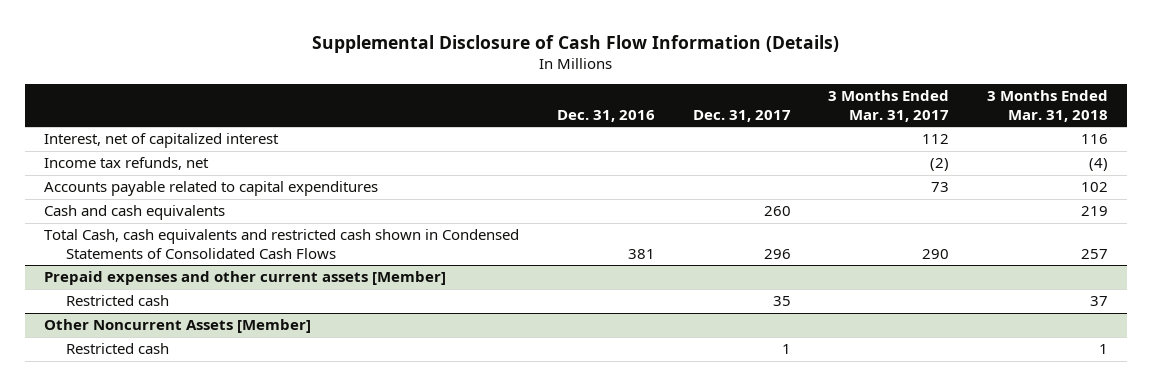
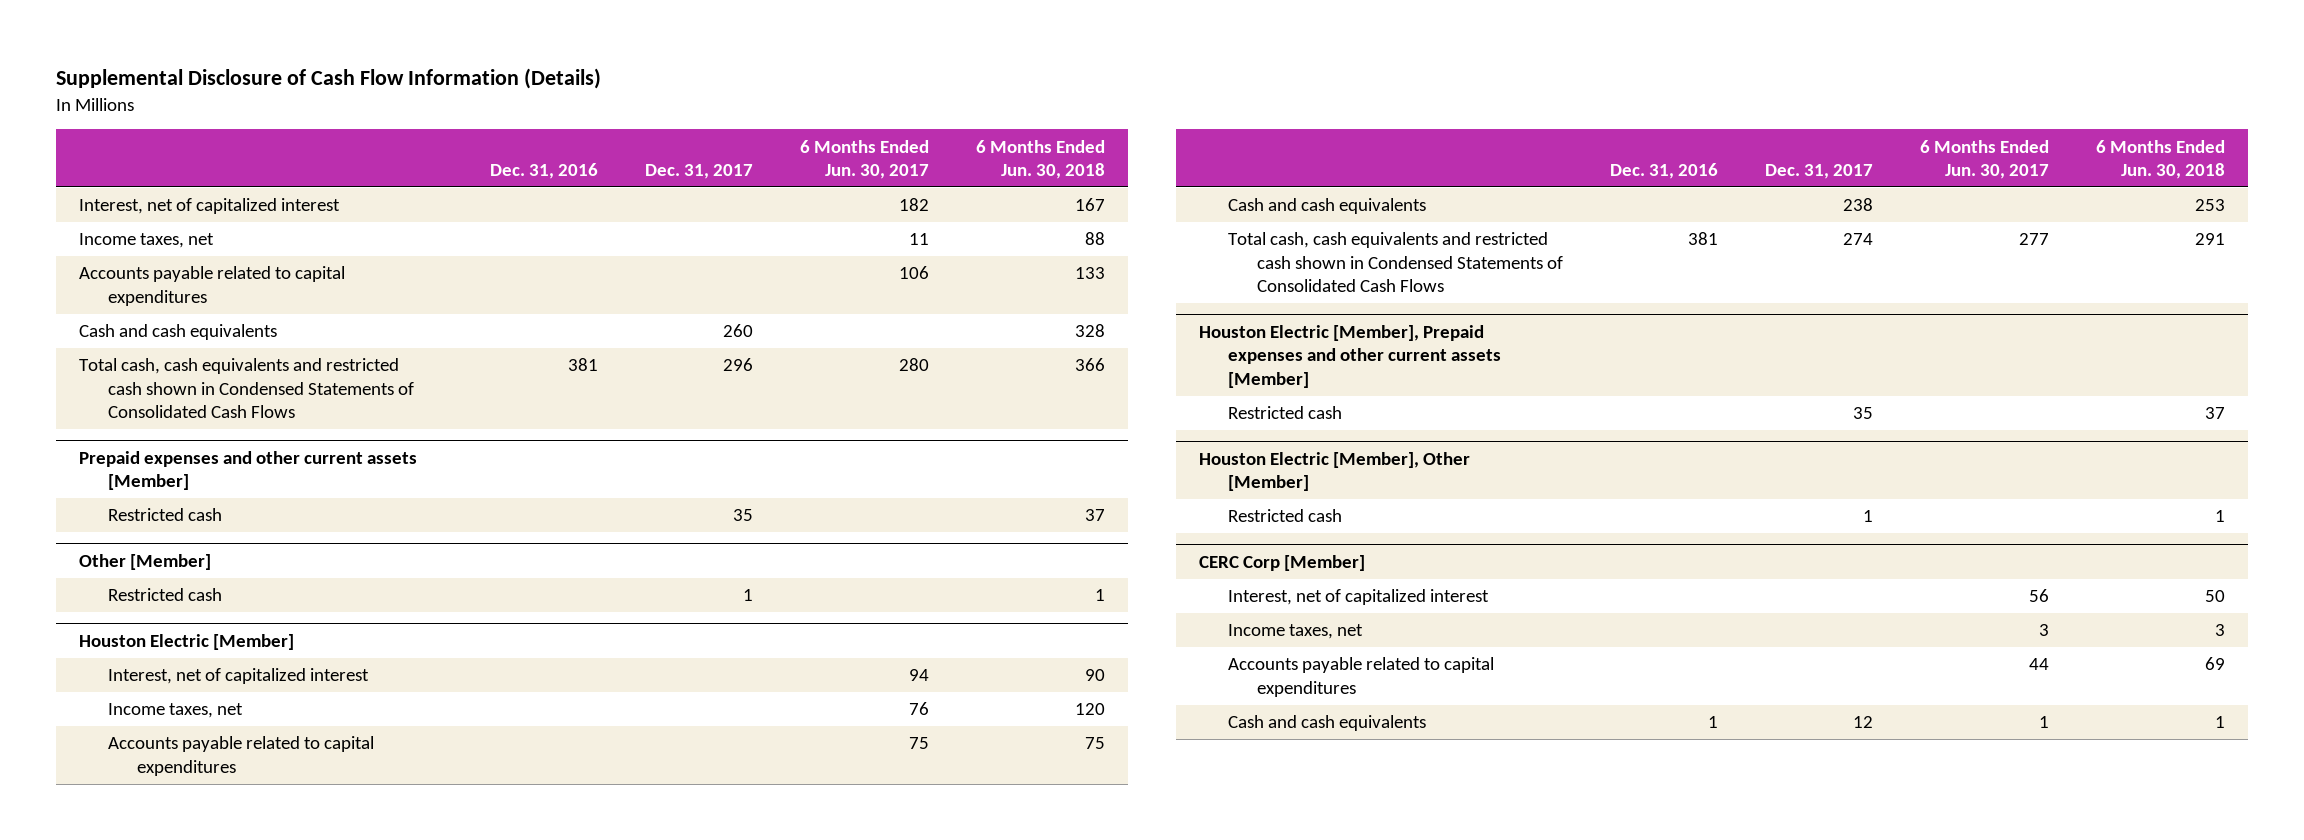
- | Dec. 31, 2016 | Dec. 31, 2017 | 3 Months Ended Mar. 31, 2017 | 3 Months Ended Mar. 31, 2018
+ | Dec. 31, 2016 | Dec. 31, 2017 | 6 Months Ended Jun. 30, 2017 | 6 Months Ended Jun. 30, 2018
- Income tax refunds, net | | | (2) | (4)
+ Income taxes, net | | | 11 | 88
- Total Cash, cash equivalents and restricted cash shown in Condensed Statements of Consolidated Cash Flows | 381 | 296 | 290 | 257
+ Total cash, cash equivalents and restricted cash shown in Condensed Statements of Consolidated Cash Flows | 381 | 296 | 280 | 366
- Other Noncurrent Assets [Member]
+ Other [Member]
+ Houston Electric [Member]
+ Interest, net of capitalized interest | | | 94 | 90
+ Income taxes, net | | | 76 | 120
+ Accounts payable related to capital expenditures | | | 75 | 75
+ Cash and cash equivalents | | 238 | | 253
+ Total cash, cash equivalents and restricted cash shown in Condensed Statements of Consolidated Cash Flows | 381 | 274 | 277 | 291
+ Houston Electric [Member], Prepaid expenses and other current assets [Member]
+ Restricted cash | | 35 | | 37
+ Houston Electric [Member], Other [Member]
+ Restricted cash | | 1 | | 1
+ CERC Corp [Member]
+ Interest, net of capitalized interest | | | 56 | 50
+ Income taxes, net | | | 3 | 3
+ Accounts payable related to capital expenditures | | | 44 | 69
+ Cash and cash equivalents | 1 | 12 | 1 | 1

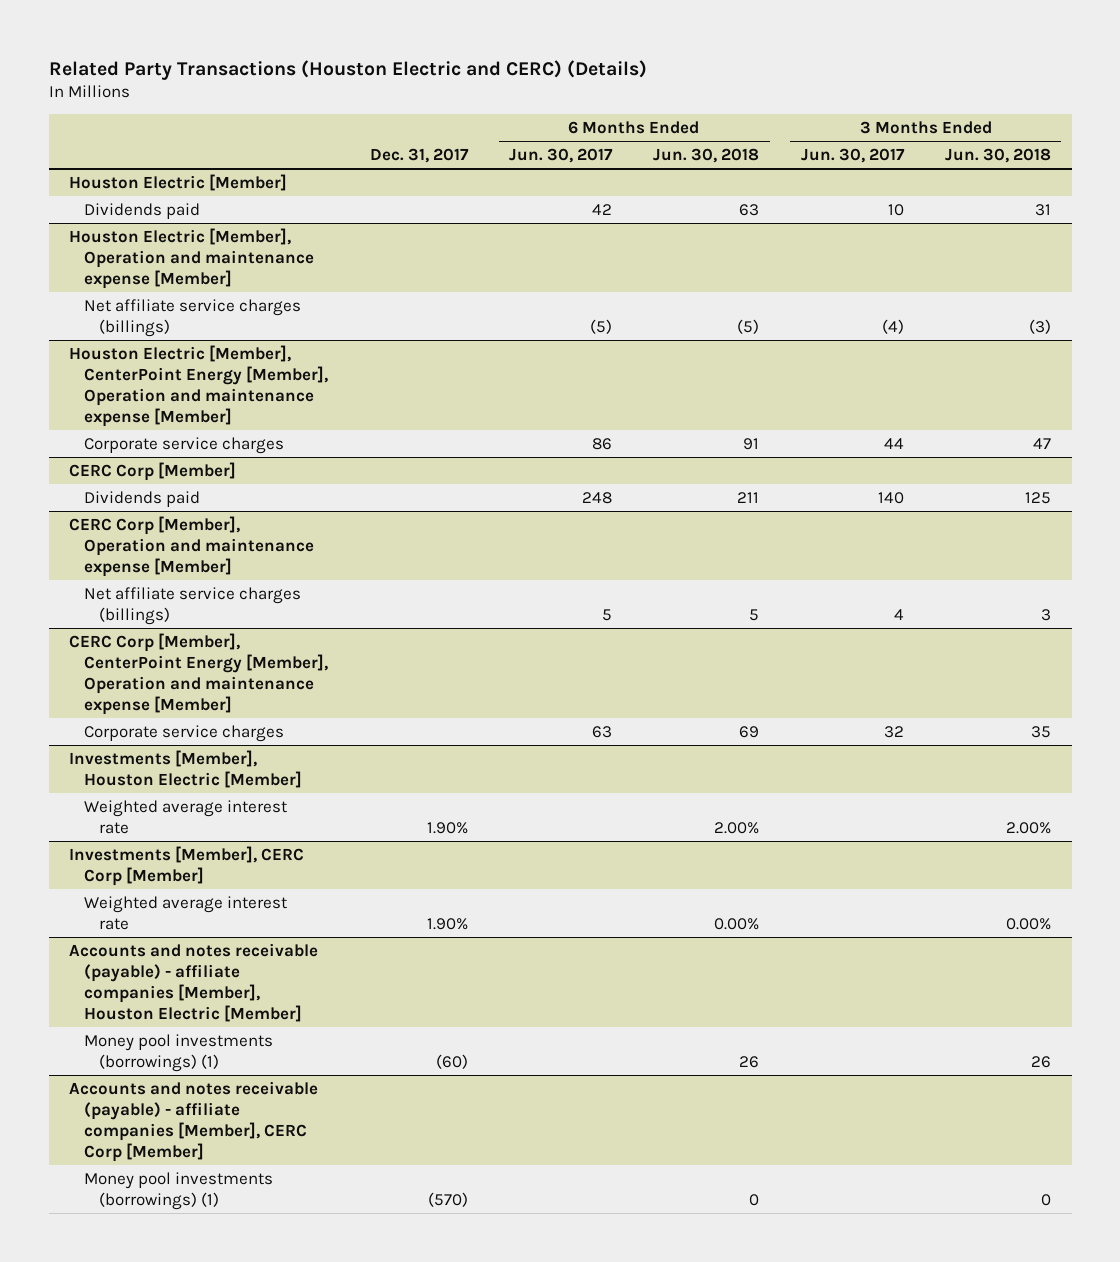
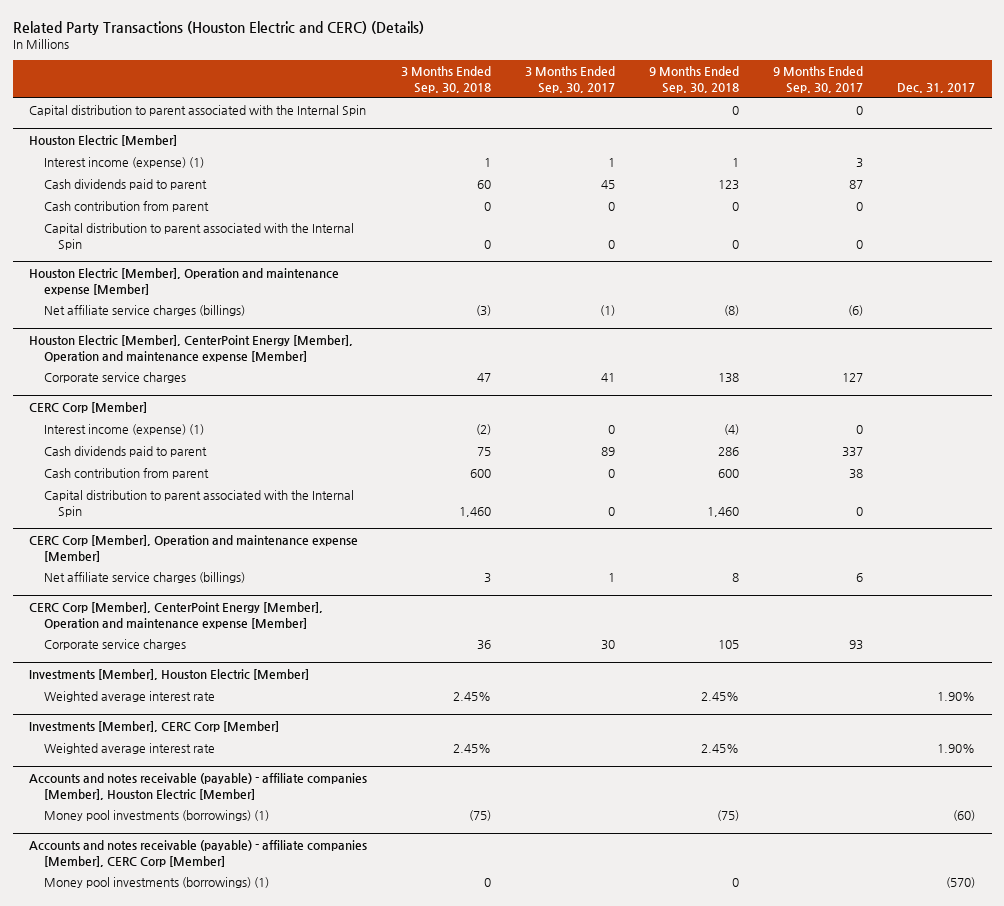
- | Dec. 31, 2017 | 6 Months Ended Jun. 30, 2017 | 6 Months Ended Jun. 30, 2018 | 3 Months Ended Jun. 30, 2017 | 3 Months Ended Jun. 30, 2018
+ | 3 Months Ended Sep. 30, 2018 | 3 Months Ended Sep. 30, 2017 | 9 Months Ended Sep. 30, 2018 | 9 Months Ended Sep. 30, 2017 | Dec. 31, 2017
+ Capital distribution to parent associated with the Internal Spin | | | 0 | 0 |
@ Houston Electric [Member]
- Dividends paid | | 42 | 63 | 10 | 31
+ Interest income (expense) (1) | 1 | 1 | 1 | 3 |
+ Cash dividends paid to parent | 60 | 45 | 123 | 87 |
+ Cash contribution from parent | 0 | 0 | 0 | 0 |
+ Capital distribution to parent associated with the Internal Spin | 0 | 0 | 0 | 0 |
@ CERC Corp [Member]
- Dividends paid | | 248 | 211 | 140 | 125
+ Interest income (expense) (1) | (2) | 0 | (4) | 0 |
+ Cash dividends paid to parent | 75 | 89 | 286 | 337 |
+ Cash contribution from parent | 600 | 0 | 600 | 38 |
+ Capital distribution to parent associated with the Internal Spin | 1,460 | 0 | 1,460 | 0 |

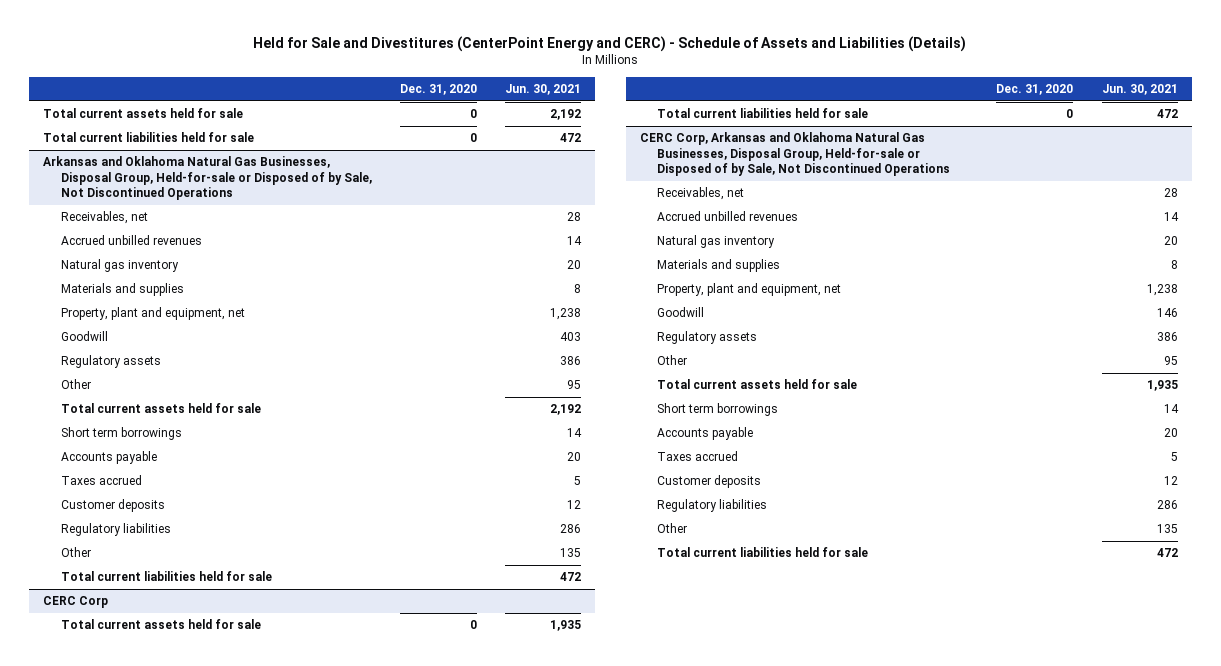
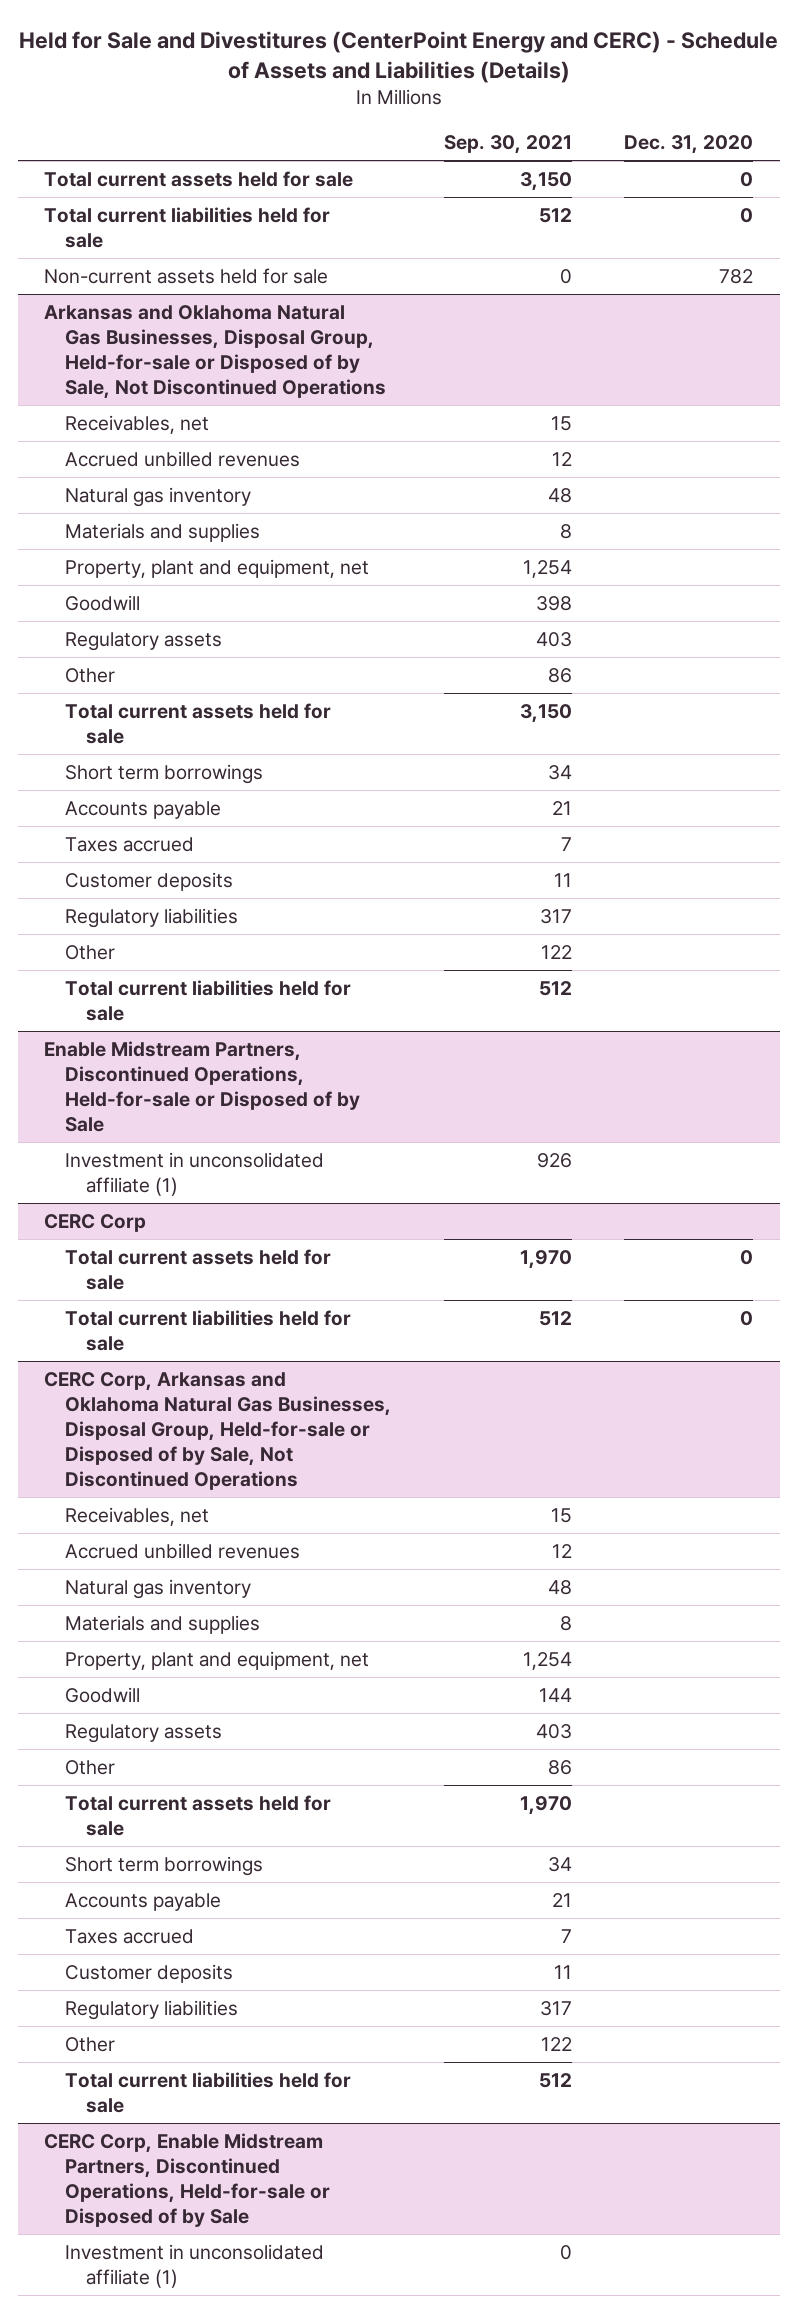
- | Dec. 31, 2020 | Jun. 30, 2021
+ | Sep. 30, 2021 | Dec. 31, 2020
+ Non-current assets held for sale | 0 | 782
+ Enable Midstream Partners, Discontinued Operations, Held-for-sale or Disposed of by Sale
+ Investment in unconsolidated affiliate (1) | 926 |
+ CERC Corp, Enable Midstream Partners, Discontinued Operations, Held-for-sale or Disposed of by Sale
+ Investment in unconsolidated affiliate (1) | 0 |

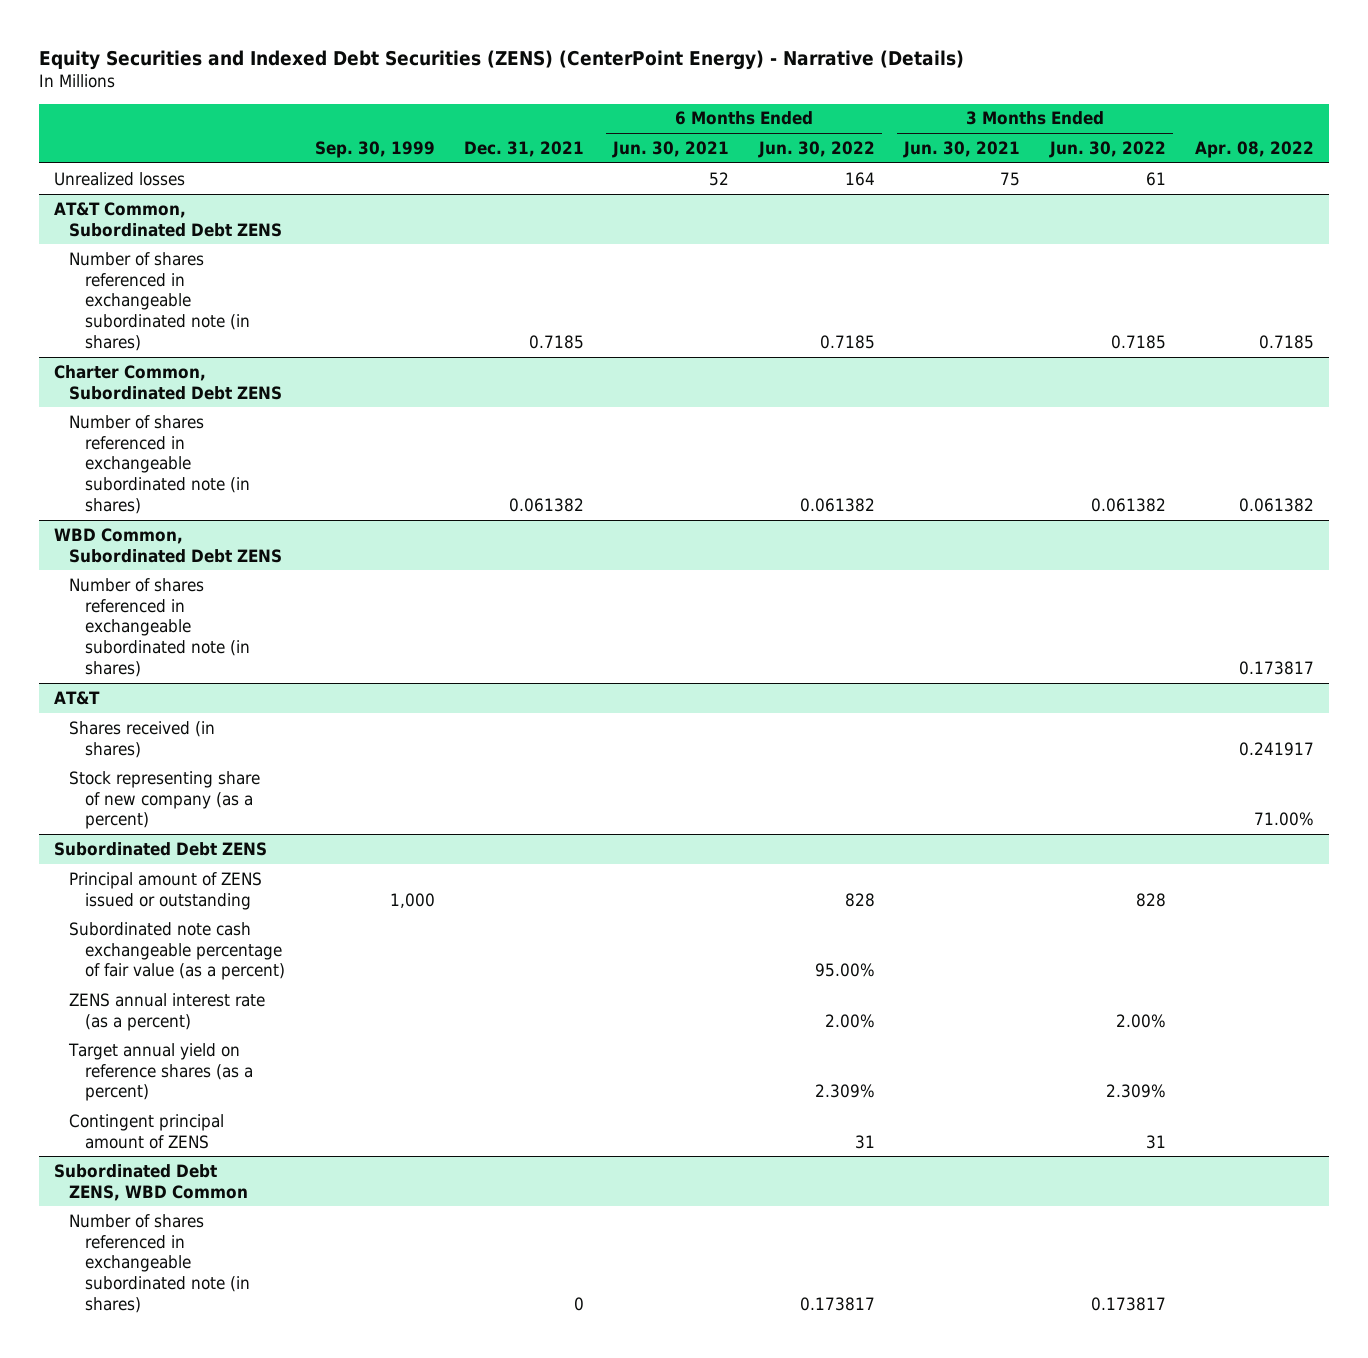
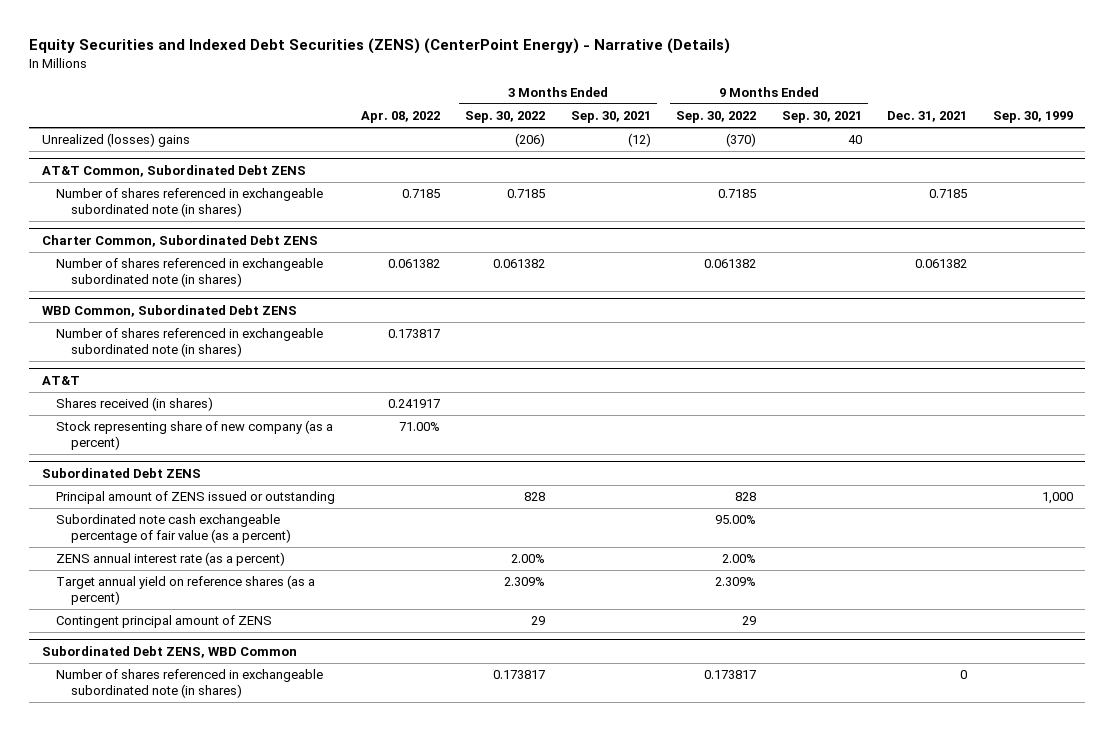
- | Sep. 30, 1999 | Dec. 31, 2021 | 6 Months Ended Jun. 30, 2021 | 6 Months Ended Jun. 30, 2022 | 3 Months Ended Jun. 30, 2021 | 3 Months Ended Jun. 30, 2022 | Apr. 08, 2022
+ | Apr. 08, 2022 | 3 Months Ended Sep. 30, 2022 | 3 Months Ended Sep. 30, 2021 | 9 Months Ended Sep. 30, 2022 | 9 Months Ended Sep. 30, 2021 | Dec. 31, 2021 | Sep. 30, 1999
- Unrealized losses | | | 52 | 164 | 75 | 61 |
+ Unrealized (losses) gains | | (206) | (12) | (370) | 40 | |

